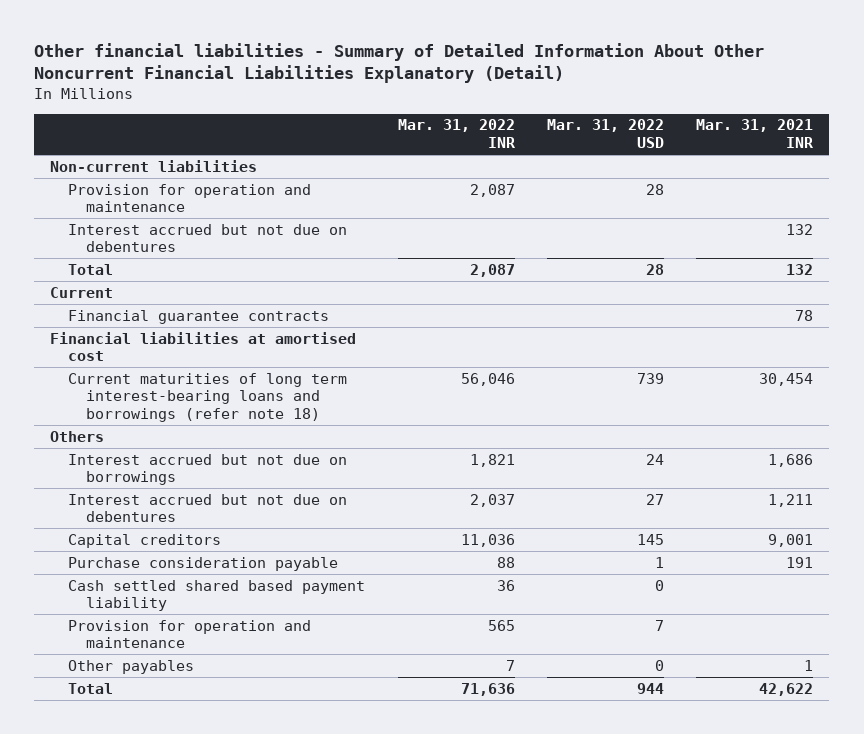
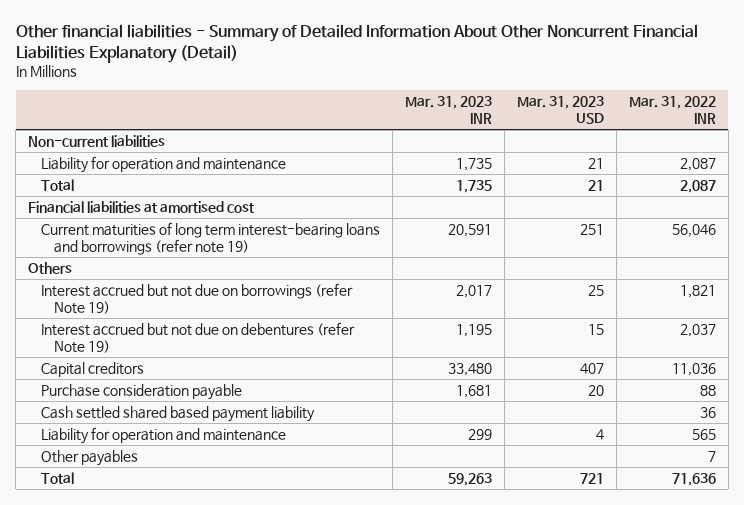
- | Mar. 31, 2022 INR | Mar. 31, 2022 USD | Mar. 31, 2021 INR
+ | Mar. 31, 2023 INR | Mar. 31, 2023 USD | Mar. 31, 2022 INR
- Provision for operation and maintenance | 2,087 | 28 |
- Interest accrued but not due on debentures | | | 132
+ Liability for operation and maintenance | 1,735 | 21 | 2,087
- Current
- Financial guarantee contracts | | | 78
- Current maturities of long term interest-bearing loans and borrowings (refer note 18) | 56,046 | 739 | 30,454
+ Current maturities of long term interest-bearing loans and borrowings (refer note 19) | 20,591 | 251 | 56,046
- Interest accrued but not due on borrowings | 1,821 | 24 | 1,686
- Interest accrued but not due on debentures | 2,037 | 27 | 1,211
+ Interest accrued but not due on borrowings (refer Note 19) | 2,017 | 25 | 1,821
+ Interest accrued but not due on debentures (refer Note 19) | 1,195 | 15 | 2,037
- Provision for operation and maintenance | 565 | 7 |
+ Liability for operation and maintenance | 299 | 4 | 565

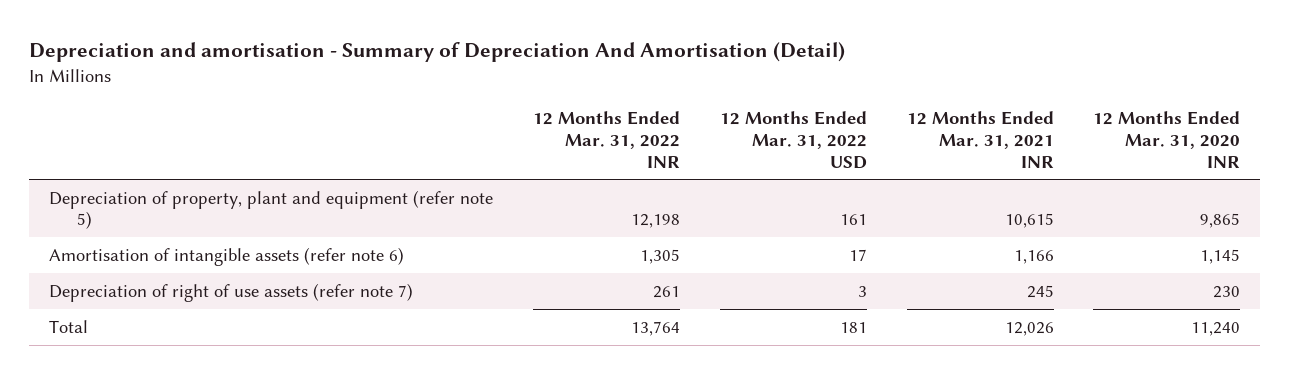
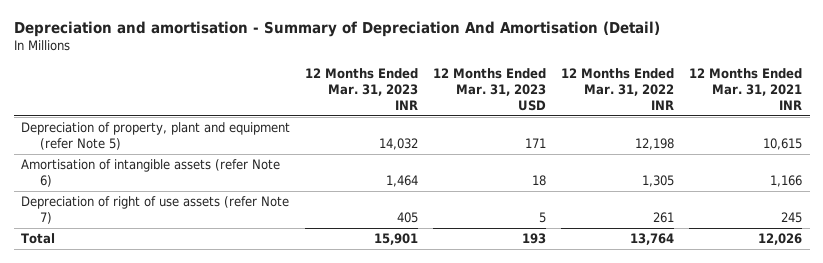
- | 12 Months Ended Mar. 31, 2022 INR | 12 Months Ended Mar. 31, 2022 USD | 12 Months Ended Mar. 31, 2021 INR | 12 Months Ended Mar. 31, 2020 INR
+ | 12 Months Ended Mar. 31, 2023 INR | 12 Months Ended Mar. 31, 2023 USD | 12 Months Ended Mar. 31, 2022 INR | 12 Months Ended Mar. 31, 2021 INR
- Depreciation of property, plant and equipment (refer note 5) | 12,198 | 161 | 10,615 | 9,865
- Amortisation of intangible assets (refer note 6) | 1,305 | 17 | 1,166 | 1,145
- Depreciation of right of use assets (refer note 7) | 261 | 3 | 245 | 230
+ Depreciation of property, plant and equipment (refer Note 5) | 14,032 | 171 | 12,198 | 10,615
+ Amortisation of intangible assets (refer Note 6) | 1,464 | 18 | 1,305 | 1,166
+ Depreciation of right of use assets (refer Note 7) | 405 | 5 | 261 | 245

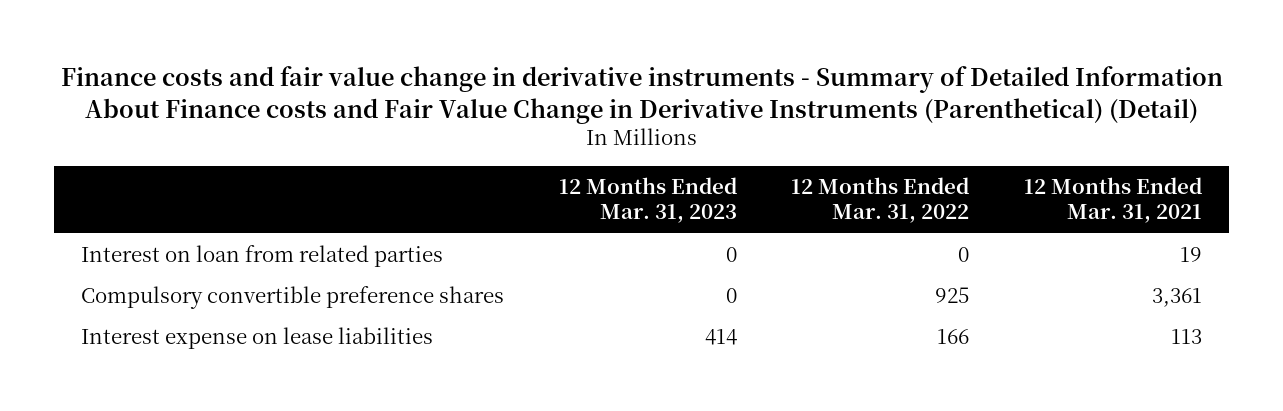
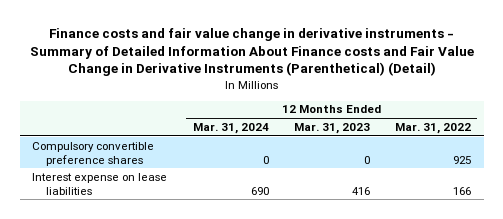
- | 12 Months Ended Mar. 31, 2023 | 12 Months Ended Mar. 31, 2022 | 12 Months Ended Mar. 31, 2021
+ | 12 Months Ended Mar. 31, 2024 | 12 Months Ended Mar. 31, 2023 | 12 Months Ended Mar. 31, 2022
- Interest on loan from related parties | 0 | 0 | 19
- Interest expense on lease liabilities | 414 | 166 | 113
+ Interest expense on lease liabilities | 690 | 416 | 166

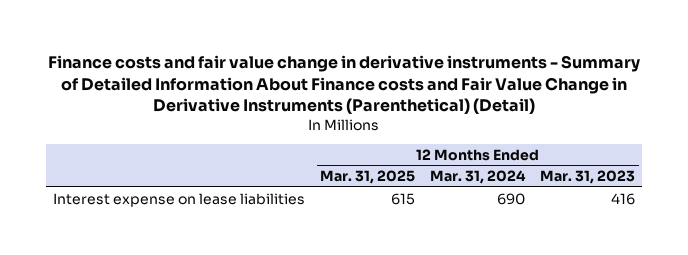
- | 12 Months Ended Mar. 31, 2024 | 12 Months Ended Mar. 31, 2023 | 12 Months Ended Mar. 31, 2022
+ | 12 Months Ended Mar. 31, 2025 | 12 Months Ended Mar. 31, 2024 | 12 Months Ended Mar. 31, 2023
- Compulsory convertible preference shares | 0 | 0 | 925

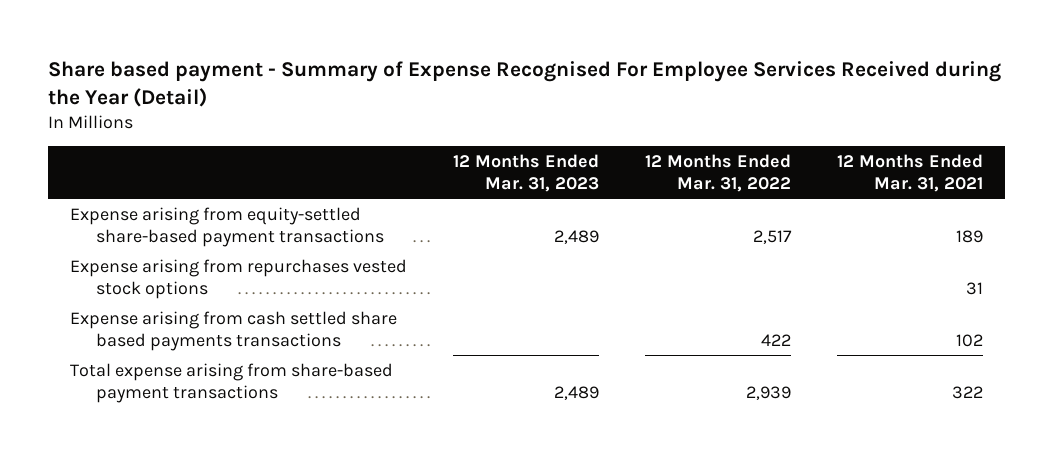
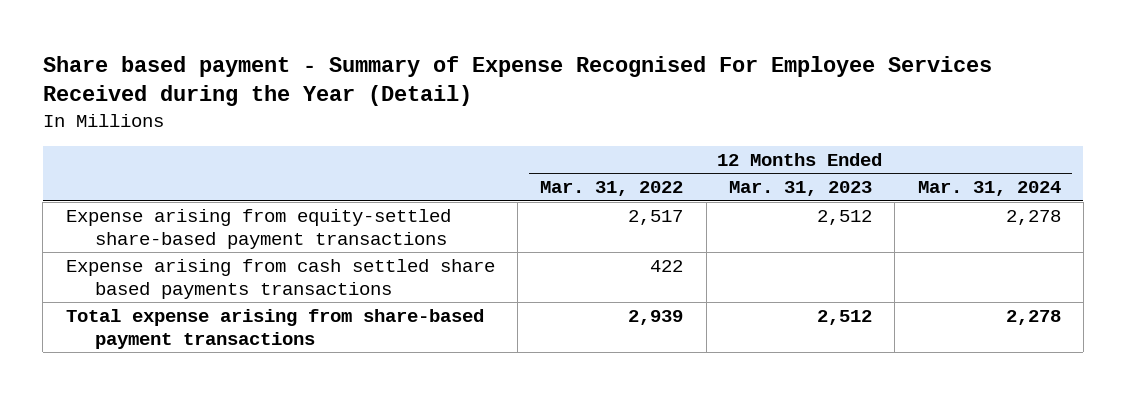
- | 12 Months Ended Mar. 31, 2023 | 12 Months Ended Mar. 31, 2022 | 12 Months Ended Mar. 31, 2021
+ | 12 Months Ended Mar. 31, 2022 | 12 Months Ended Mar. 31, 2023 | 12 Months Ended Mar. 31, 2024
- Expense arising from equity-settled share-based payment transactions | 2,489 | 2,517 | 189
- Expense arising from repurchases vested stock options | | | 31
+ Expense arising from equity-settled share-based payment transactions | 2,517 | 2,512 | 2,278
- Total expense arising from share-based payment transactions | 2,489 | 2,939 | 322
+ Total expense arising from share-based payment transactions | 2,939 | 2,512 | 2,278

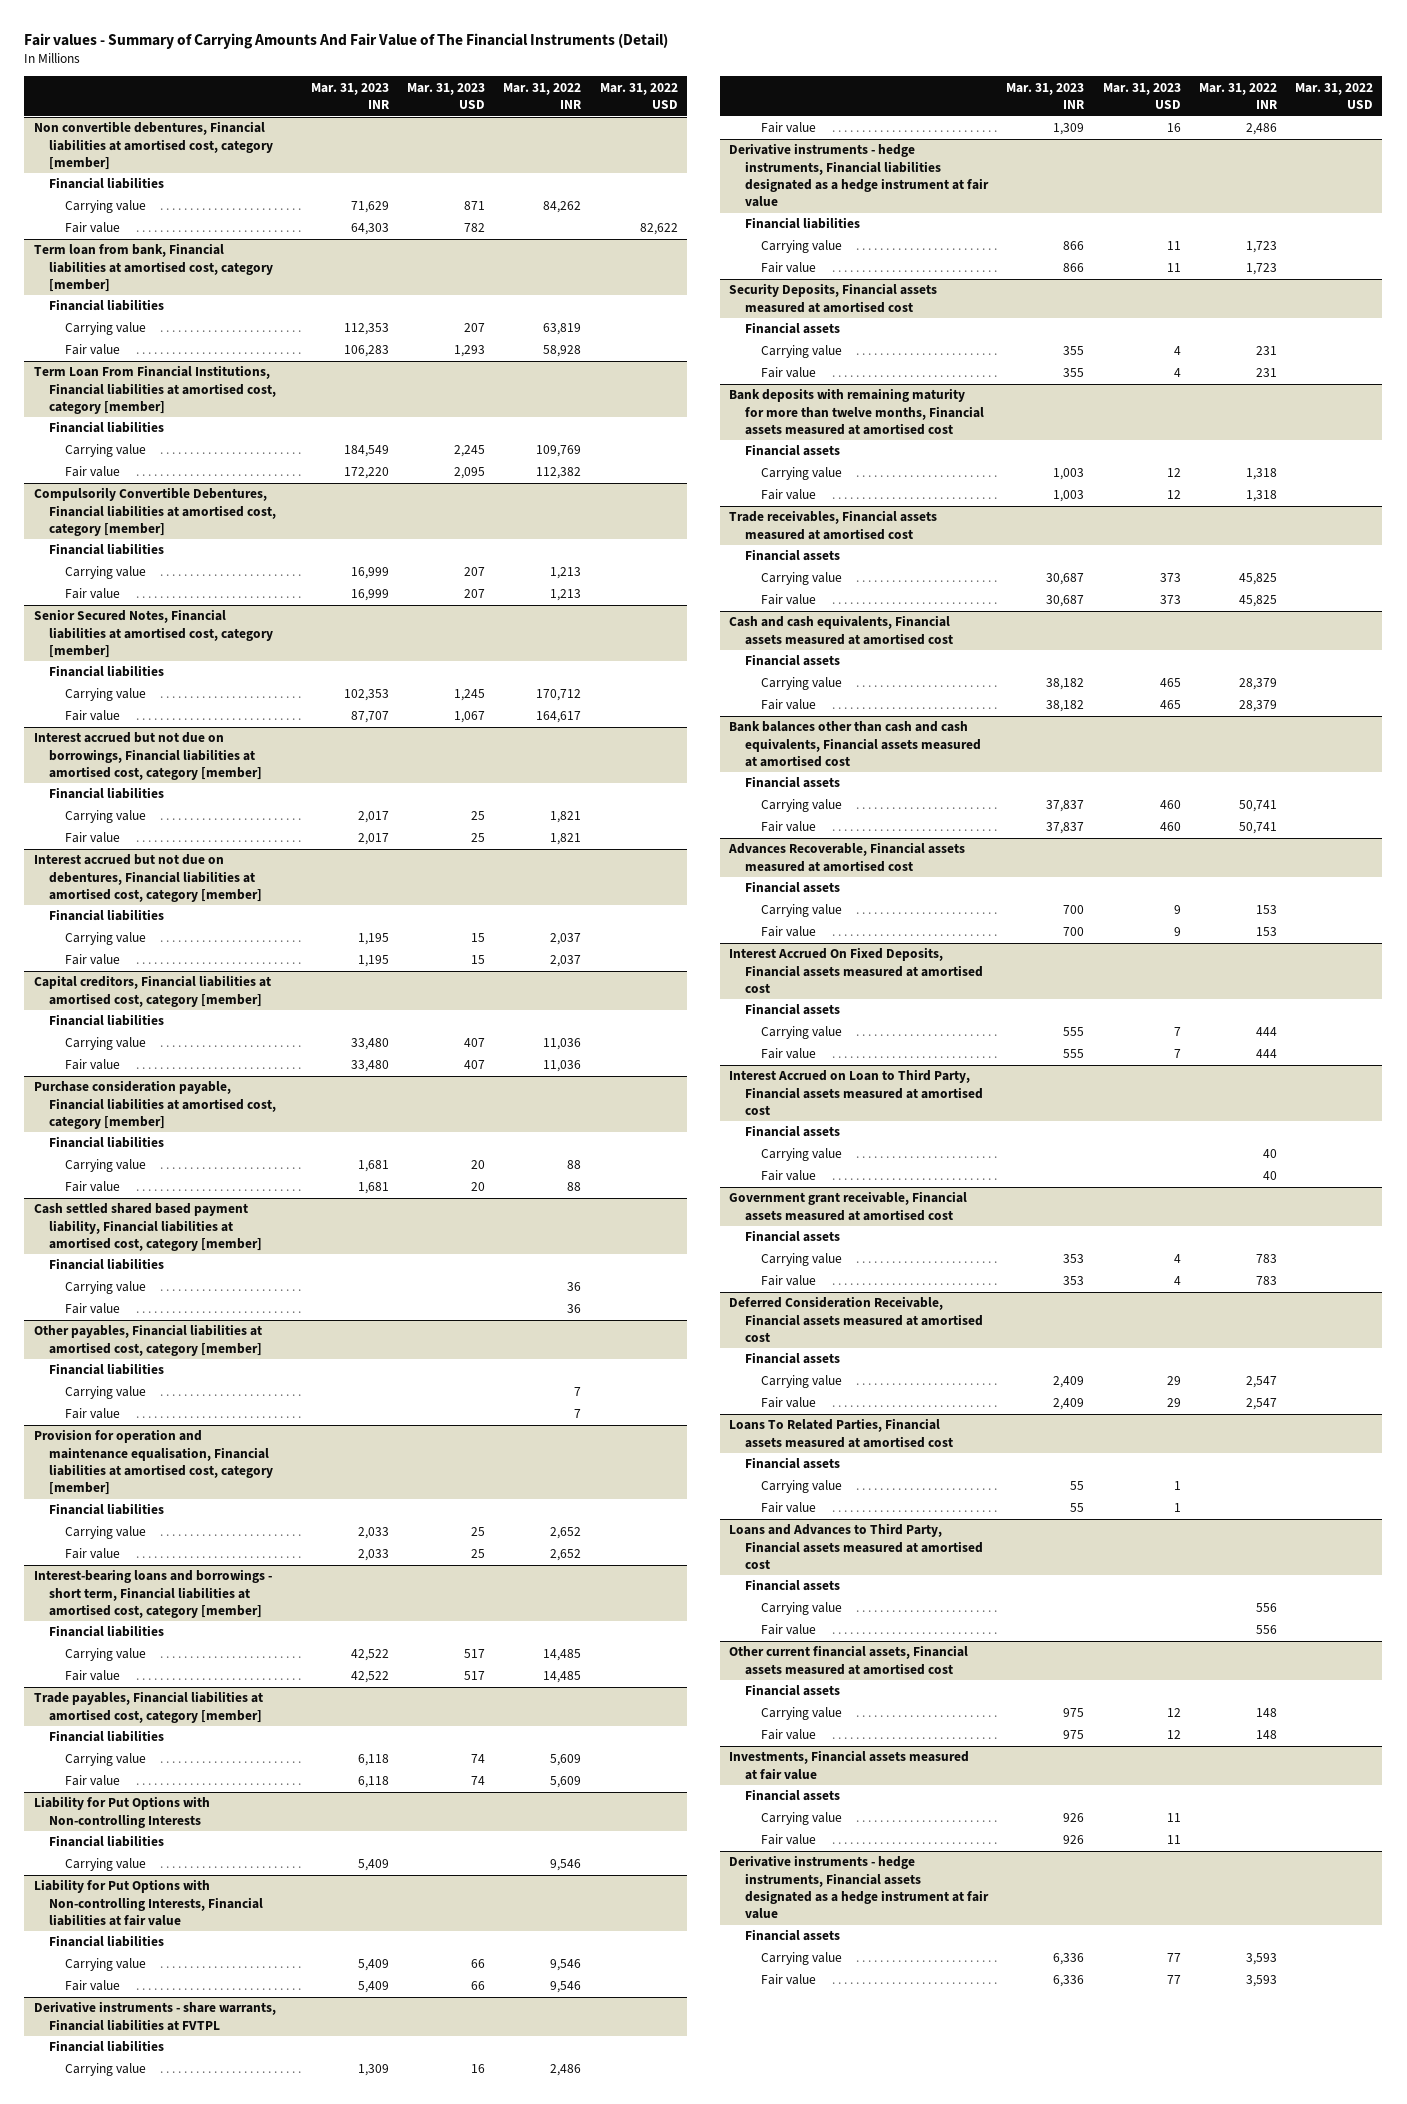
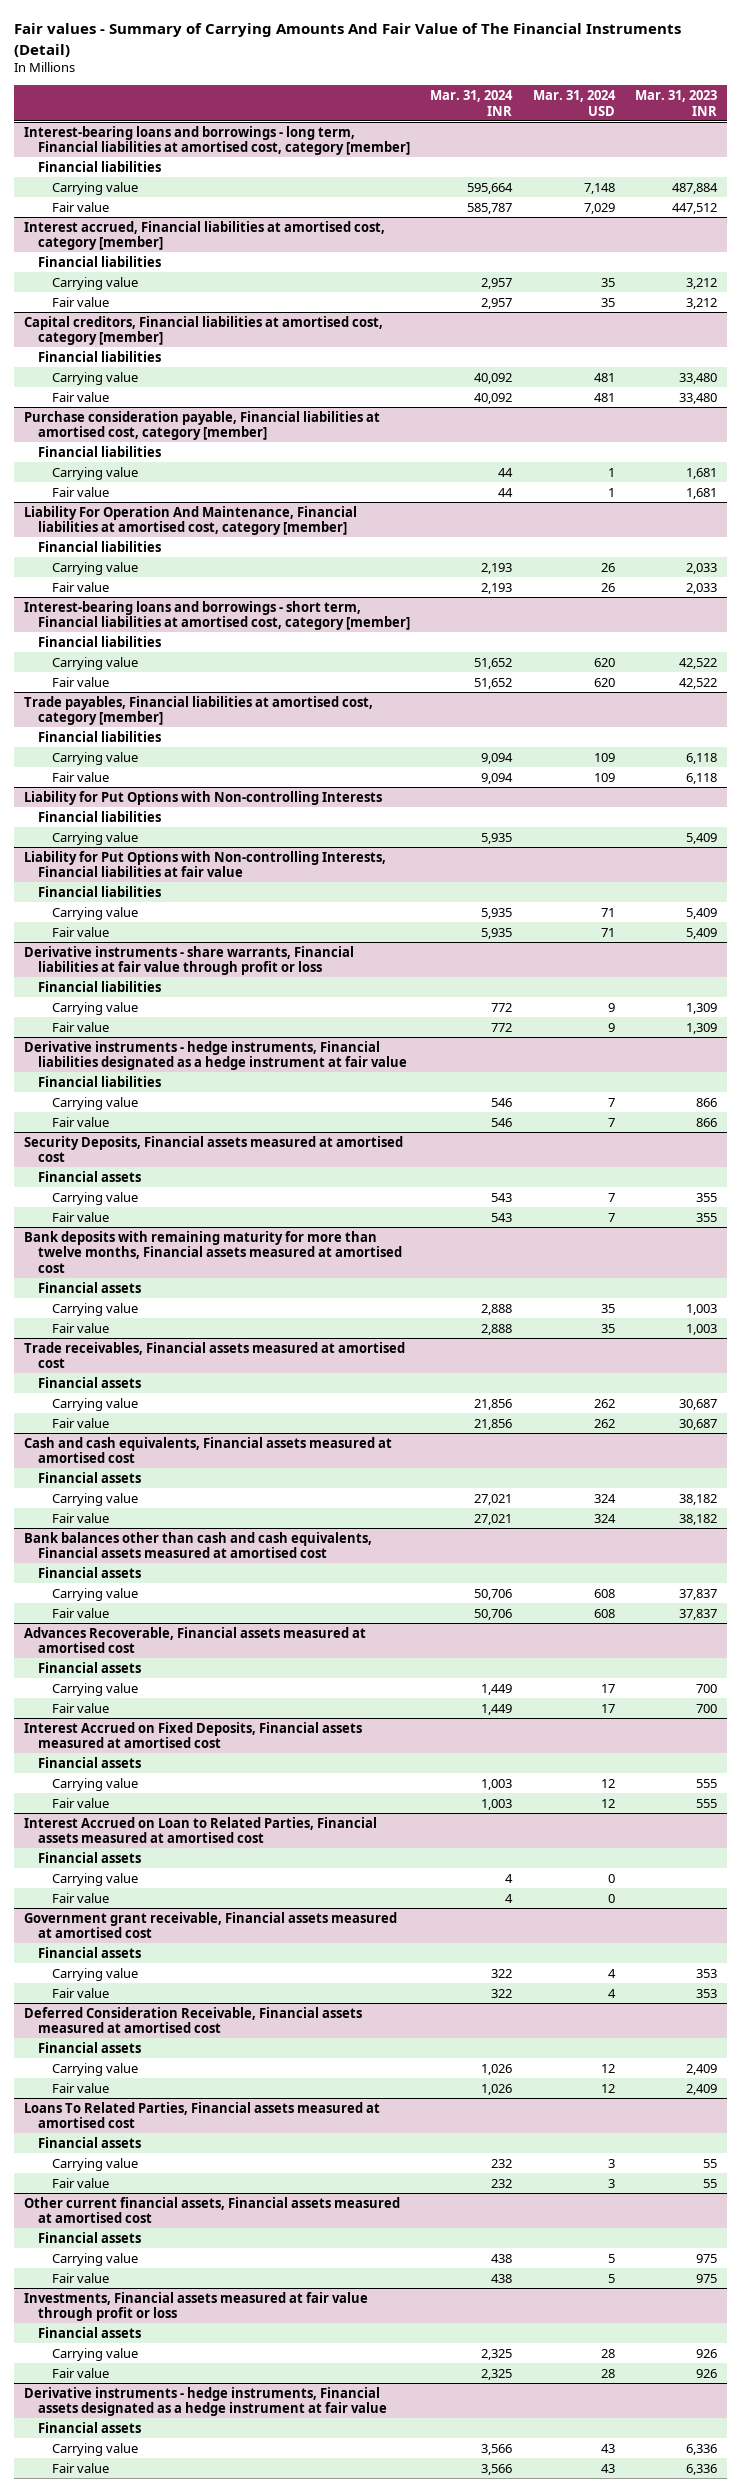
- | Mar. 31, 2023 INR | Mar. 31, 2023 USD | Mar. 31, 2022 INR | Mar. 31, 2022 USD
+ | Mar. 31, 2024 INR | Mar. 31, 2024 USD | Mar. 31, 2023 INR
- Non convertible debentures, Financial liabilities at amortised cost, category [member]
- Financial liabilities
- Carrying value | 71,629 | 871 | 84,262 |
- Fair value | 64,303 | 782 | | 82,622
- Term loan from bank, Financial liabilities at amortised cost, category [member]
- Financial liabilities
- Carrying value | 112,353 | 207 | 63,819 |
- Fair value | 106,283 | 1,293 | 58,928 |
- Term Loan From Financial Institutions, Financial liabilities at amortised cost, category [member]
- Financial liabilities
- Carrying value | 184,549 | 2,245 | 109,769 |
- Fair value | 172,220 | 2,095 | 112,382 |
- Compulsorily Convertible Debentures, Financial liabilities at amortised cost, category [member]
- Financial liabilities
- Carrying value | 16,999 | 207 | 1,213 |
- Fair value | 16,999 | 207 | 1,213 |
- Senior Secured Notes, Financial liabilities at amortised cost, category [member]
- Financial liabilities
- Carrying value | 102,353 | 1,245 | 170,712 |
- Fair value | 87,707 | 1,067 | 164,617 |
- Interest accrued but not due on borrowings, Financial liabilities at amortised cost, category [member]
+ Interest-bearing loans and borrowings - long term, Financial liabilities at amortised cost, category [member]
- Carrying value | 2,017 | 25 | 1,821 |
- Fair value | 2,017 | 25 | 1,821 |
- Interest accrued but not due on debentures, Financial liabilities at amortised cost, category [member]
+ Carrying value | 595,664 | 7,148 | 487,884
+ Fair value | 585,787 | 7,029 | 447,512
+ Interest accrued, Financial liabilities at amortised cost, category [member]
- Carrying value | 1,195 | 15 | 2,037 |
- Fair value | 1,195 | 15 | 2,037 |
+ Carrying value | 2,957 | 35 | 3,212
+ Fair value | 2,957 | 35 | 3,212
- Cash settled shared based payment liability, Financial liabilities at amortised cost, category [member]
- Financial liabilities
- Carrying value | | | 36 |
- Fair value | | | 36 |
- Other payables, Financial liabilities at amortised cost, category [member]
- Financial liabilities
- Carrying value | | | 7 |
- Fair value | | | 7 |
- Provision for operation and maintenance equalisation, Financial liabilities at amortised cost, category [member]
+ Liability For Operation And Maintenance, Financial liabilities at amortised cost, category [member]
- Derivative instruments - share warrants, Financial liabilities at FVTPL
+ Derivative instruments - share warrants, Financial liabilities at fair value through profit or loss
- Interest Accrued On Fixed Deposits, Financial assets measured at amortised cost
+ Interest Accrued on Fixed Deposits, Financial assets measured at amortised cost
- Interest Accrued on Loan to Third Party, Financial assets measured at amortised cost
+ Interest Accrued on Loan to Related Parties, Financial assets measured at amortised cost
- Loans and Advances to Third Party, Financial assets measured at amortised cost
- Financial assets
- Carrying value | | | 556 |
- Fair value | | | 556 |
- Investments, Financial assets measured at fair value
+ Investments, Financial assets measured at fair value through profit or loss

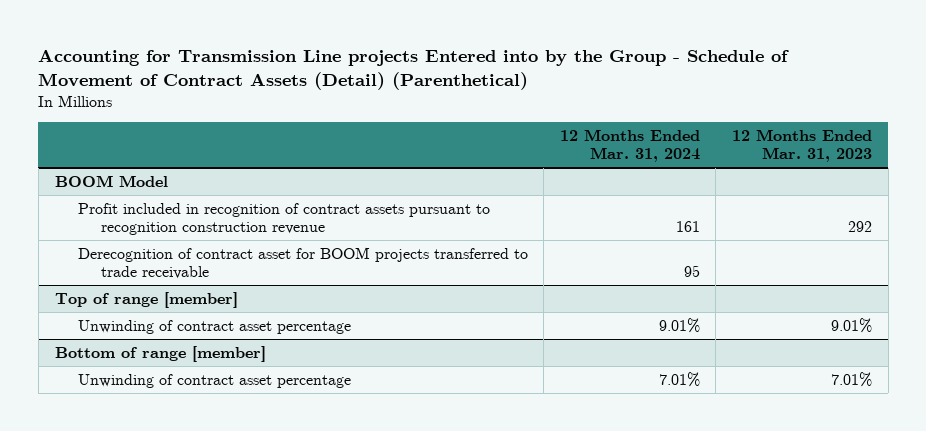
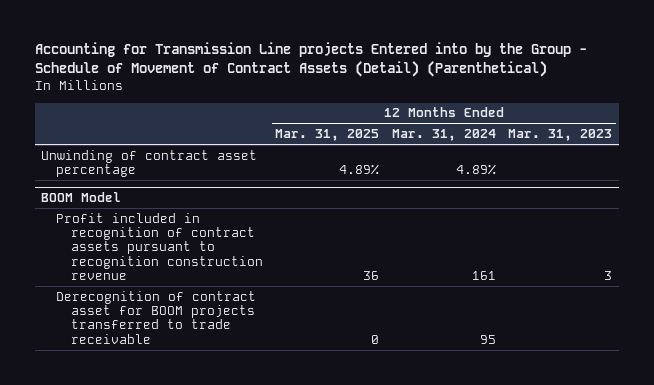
- | 12 Months Ended Mar. 31, 2024 | 12 Months Ended Mar. 31, 2023
+ | 12 Months Ended Mar. 31, 2025 | 12 Months Ended Mar. 31, 2024 | 12 Months Ended Mar. 31, 2023
+ Unwinding of contract asset percentage | 4.89% | 4.89% |
@ BOOM Model
- Profit included in recognition of contract assets pursuant to recognition construction revenue | 161 | 292
+ Profit included in recognition of contract assets pursuant to recognition construction revenue | 36 | 161 | 3
- Top of range [member]
- Unwinding of contract asset percentage | 9.01% | 9.01%
- Bottom of range [member]
- Unwinding of contract asset percentage | 7.01% | 7.01%

